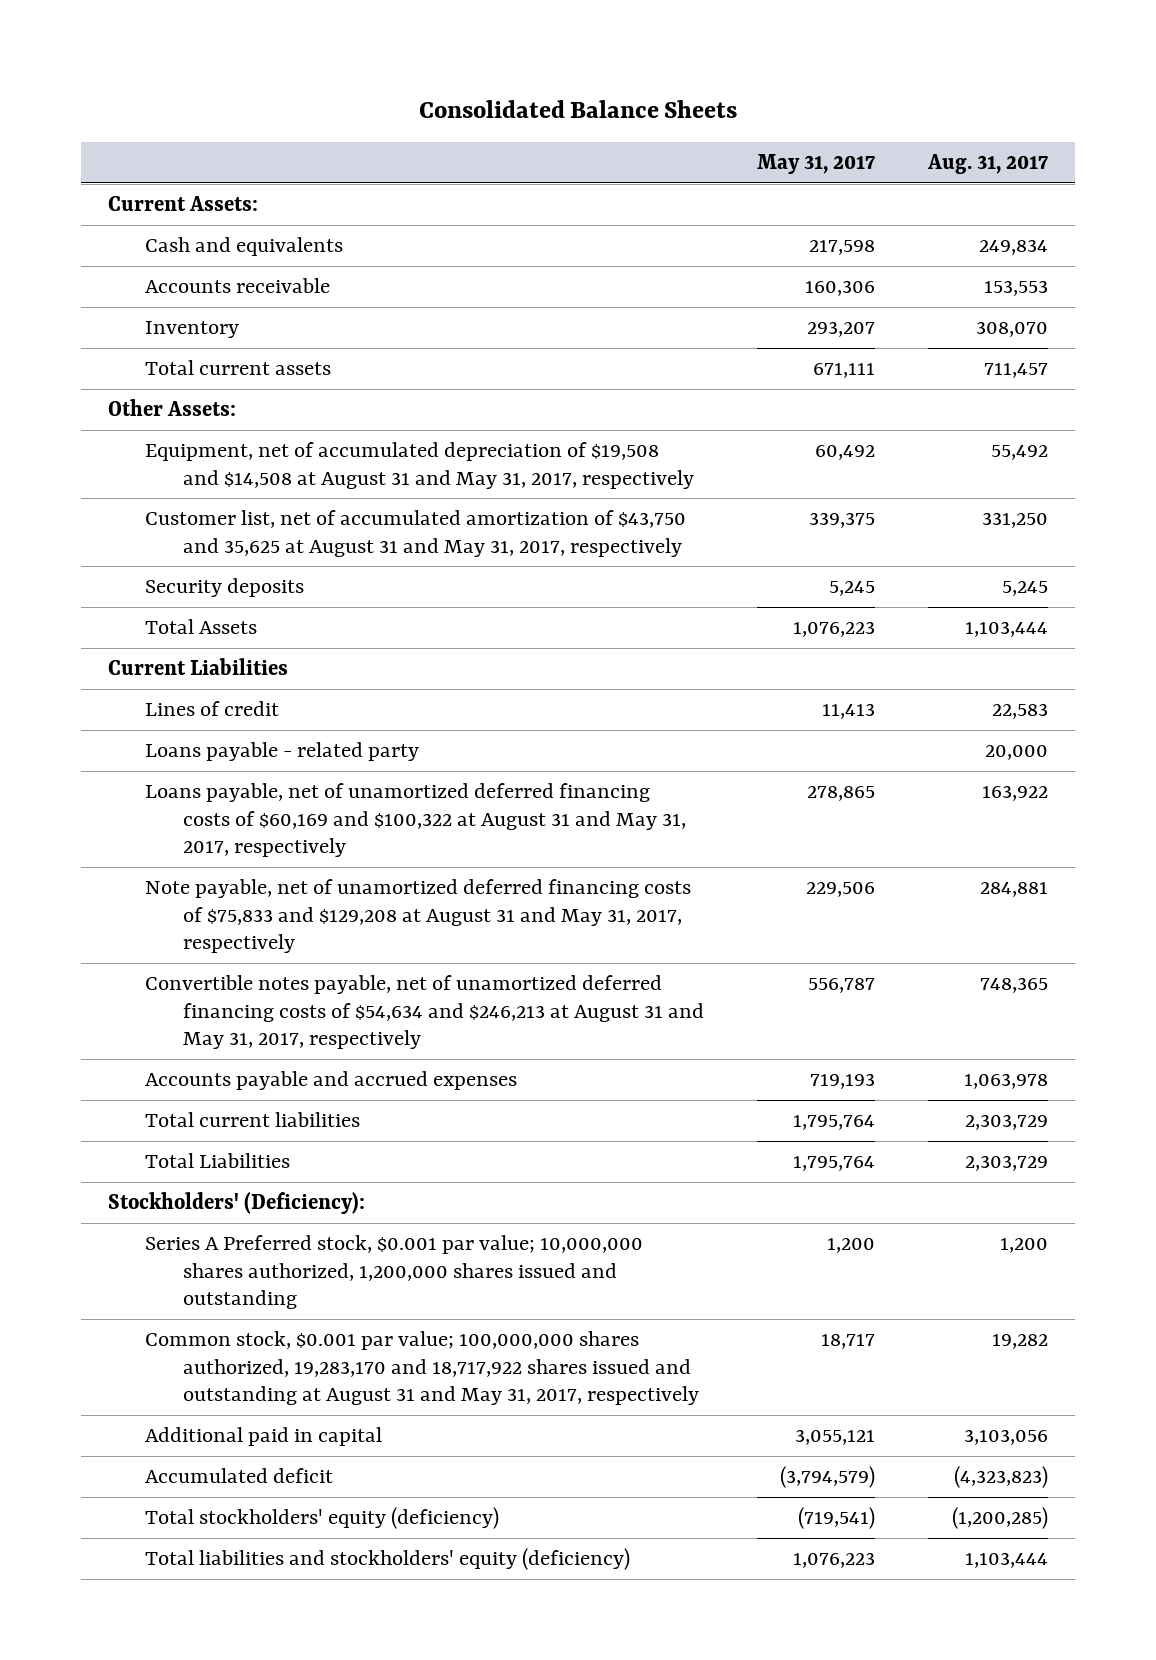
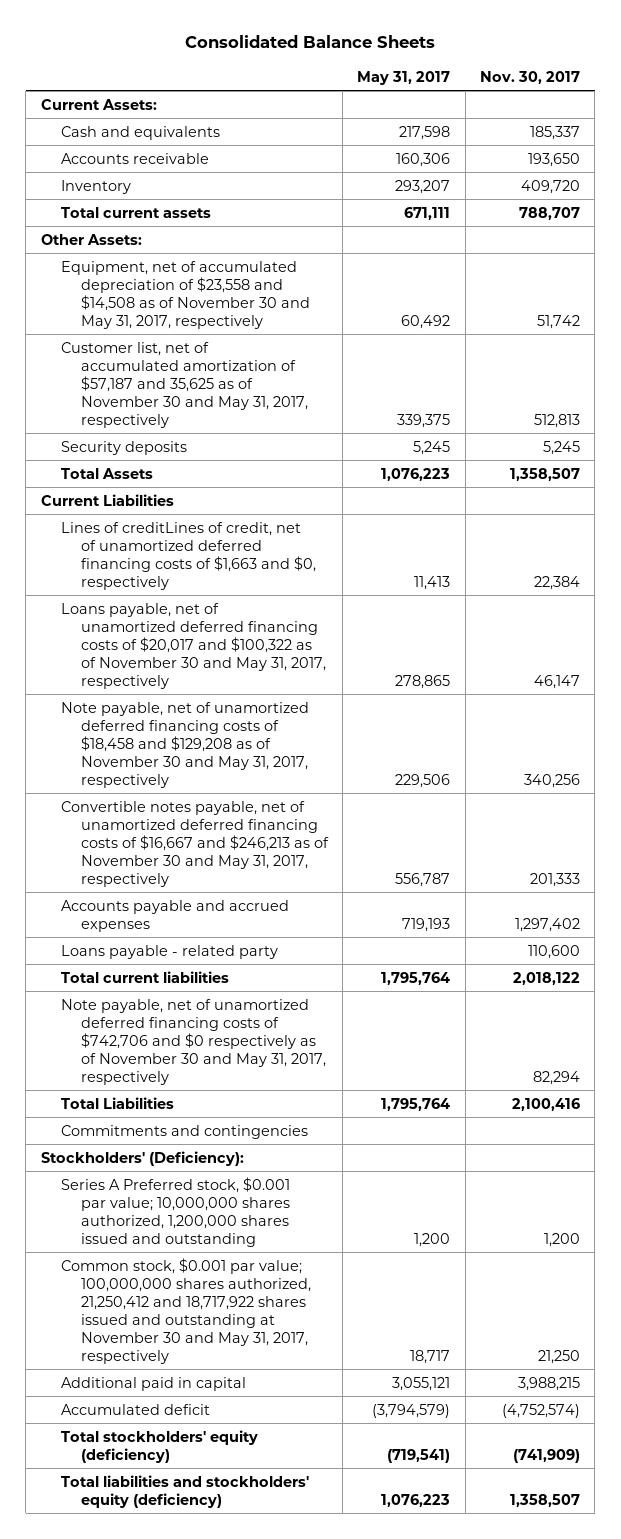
- | May 31, 2017 | Aug. 31, 2017
+ | May 31, 2017 | Nov. 30, 2017
- Equipment, net of accumulated depreciation of $19,508 and $14,508 at August 31 and May 31, 2017, respectively | 60,492 | 55,492
- Customer list, net of accumulated amortization of $43,750 and 35,625 at August 31 and May 31, 2017, respectively | 339,375 | 331,250
+ Equipment, net of accumulated depreciation of $23,558 and $14,508 as of November 30 and May 31, 2017, respectively | 60,492 | 51,742
+ Customer list, net of accumulated amortization of $57,187 and 35,625 as of November 30 and May 31, 2017, respectively | 339,375 | 512,813
- Lines of credit | 11,413 | 22,583
- Loans payable, net of unamortized deferred financing costs of $60,169 and $100,322 at August 31 and May 31, 2017, respectively | 278,865 | 163,922
- Note payable, net of unamortized deferred financing costs of $75,833 and $129,208 at August 31 and May 31, 2017, respectively | 229,506 | 284,881
- Convertible notes payable, net of unamortized deferred financing costs of $54,634 and $246,213 at August 31 and May 31, 2017, respectively | 556,787 | 748,365
+ Lines of creditLines of credit, net of unamortized deferred financing costs of $1,663 and $0, respectively | 11,413 | 22,384
+ Loans payable, net of unamortized deferred financing costs of $20,017 and $100,322 as of November 30 and May 31, 2017, respectively | 278,865 | 46,147
+ Note payable, net of unamortized deferred financing costs of $18,458 and $129,208 as of November 30 and May 31, 2017, respectively | 229,506 | 340,256
+ Convertible notes payable, net of unamortized deferred financing costs of $16,667 and $246,213 as of November 30 and May 31, 2017, respectively | 556,787 | 201,333
moved down: Loans payable - related party | | 110,600
+ Note payable, net of unamortized deferred financing costs of $742,706 and $0 respectively as of November 30 and May 31, 2017, respectively | | 82,294
+ Commitments and contingencies
- Common stock, $0.001 par value; 100,000,000 shares authorized, 19,283,170 and 18,717,922 shares issued and outstanding at August 31 and May 31, 2017, respectively | 18,717 | 19,282
+ Common stock, $0.001 par value; 100,000,000 shares authorized, 21,250,412 and 18,717,922 shares issued and outstanding at November 30 and May 31, 2017, respectively | 18,717 | 21,250

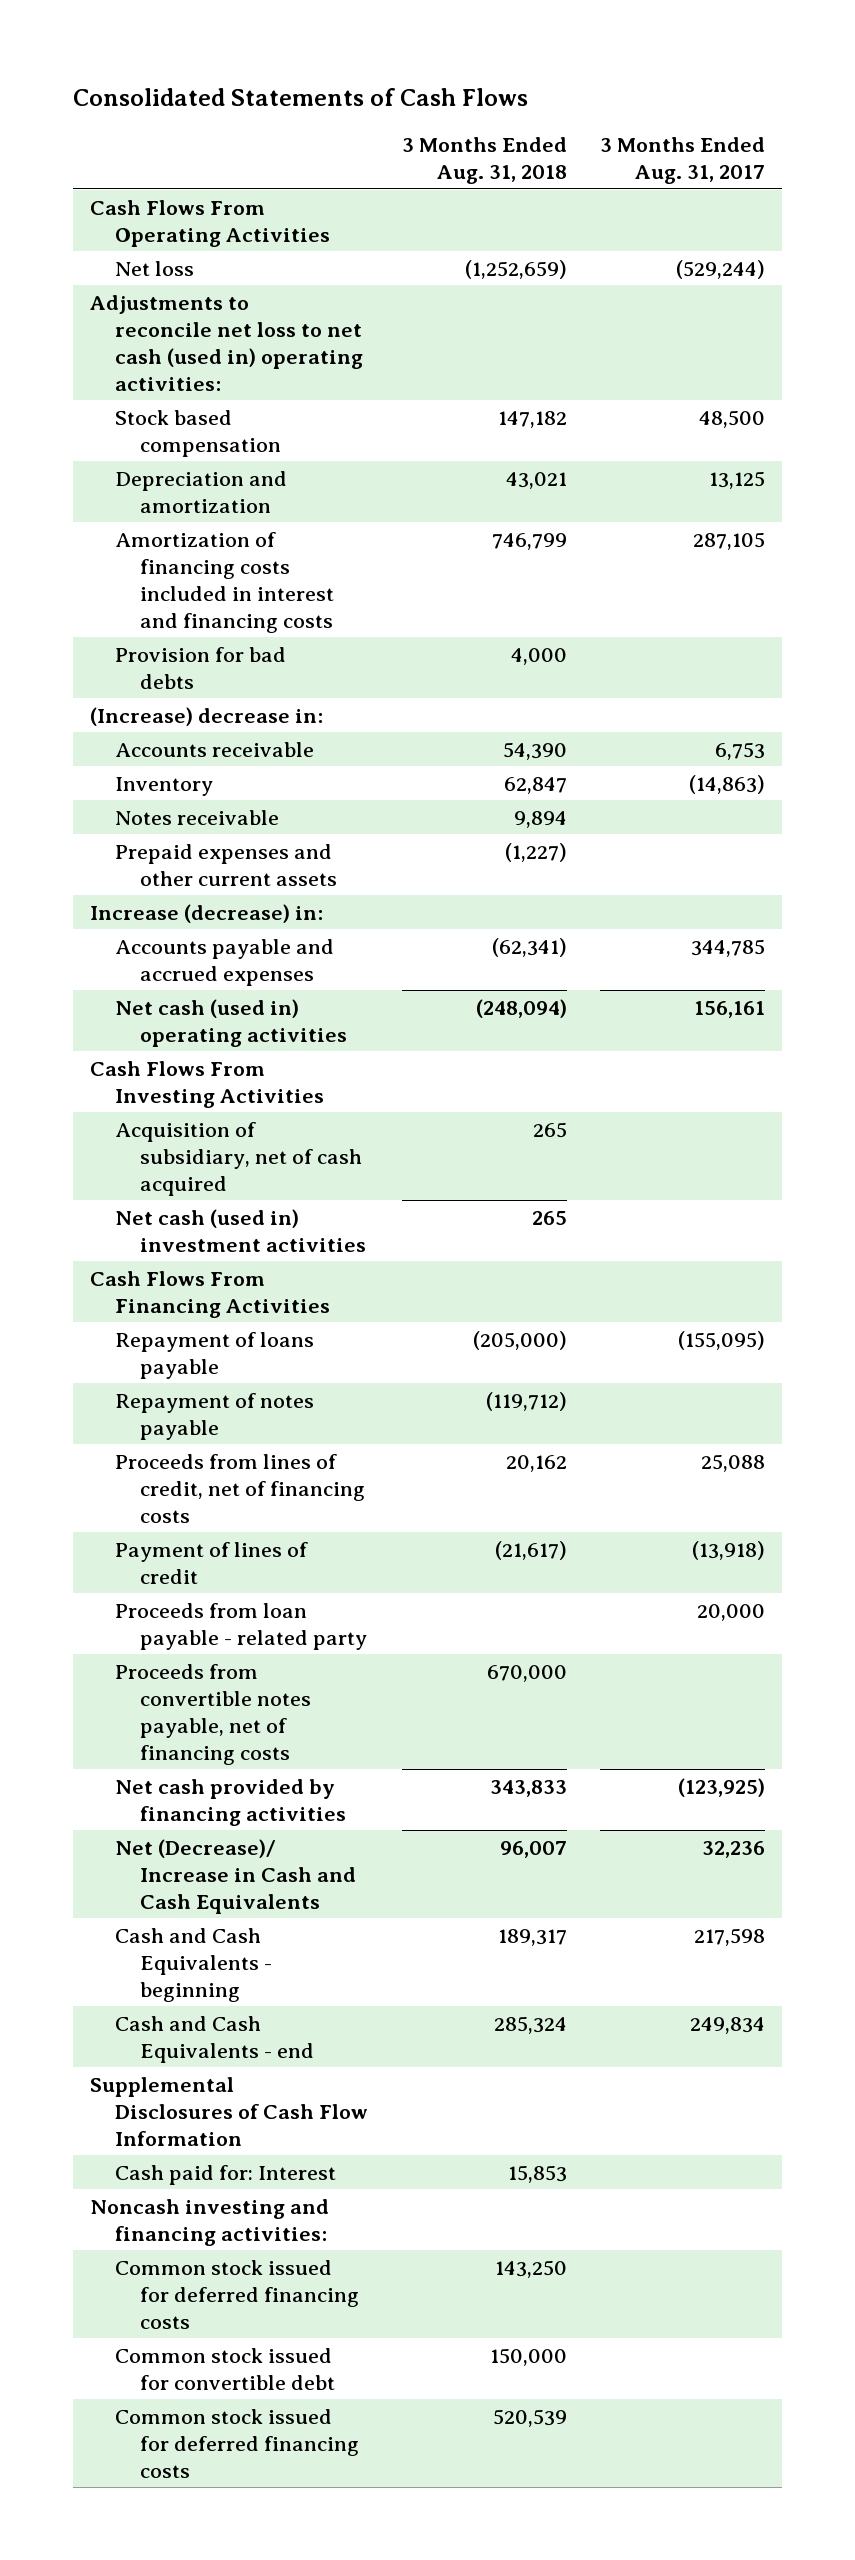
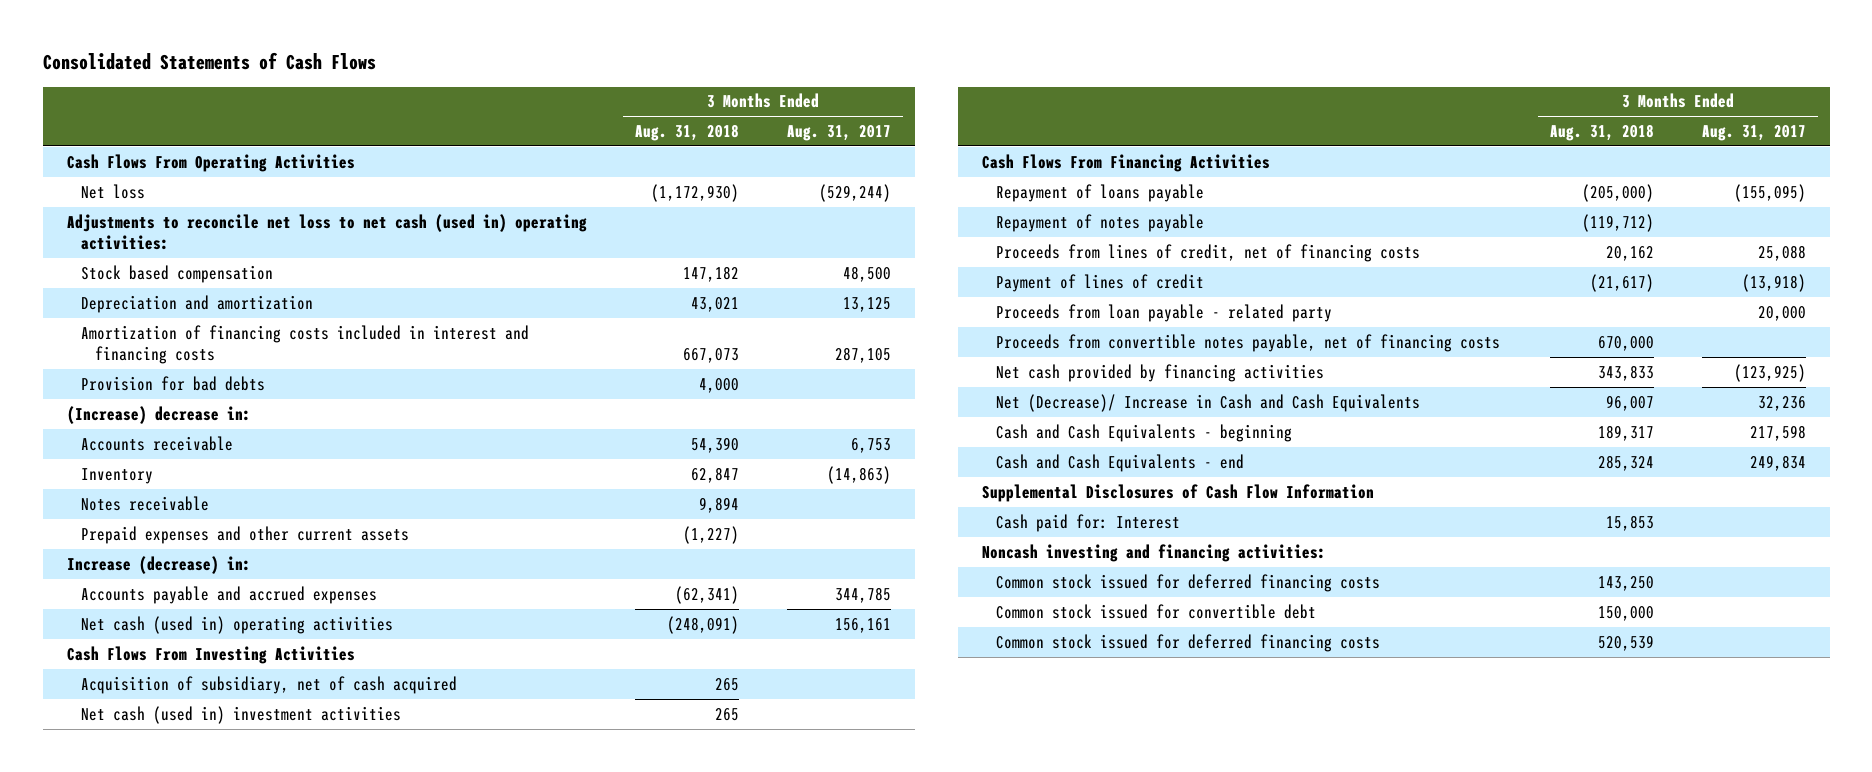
- Net loss | (1,252,659) | (529,244)
+ Net loss | (1,172,930) | (529,244)
- Amortization of financing costs included in interest and financing costs | 746,799 | 287,105
+ Amortization of financing costs included in interest and financing costs | 667,073 | 287,105
- Net cash (used in) operating activities | (248,094) | 156,161
+ Net cash (used in) operating activities | (248,091) | 156,161

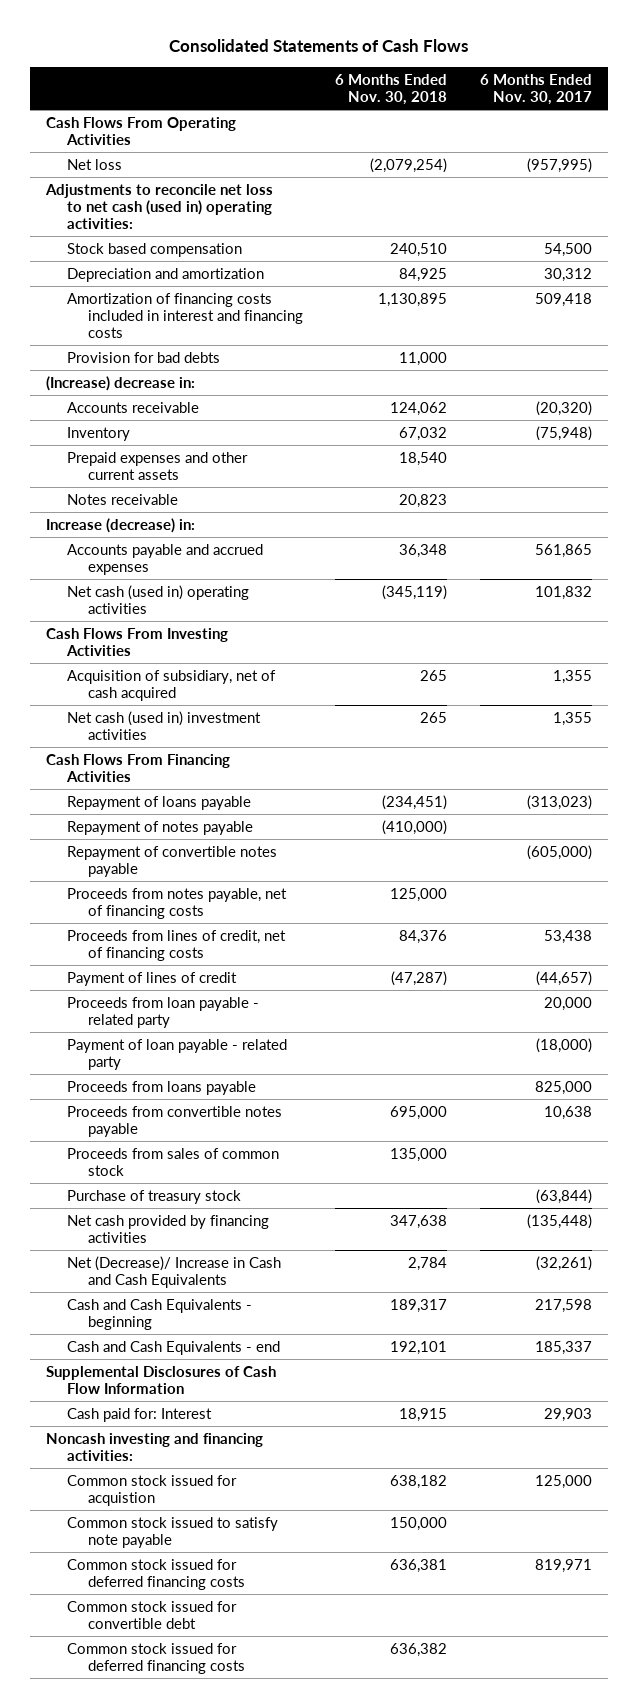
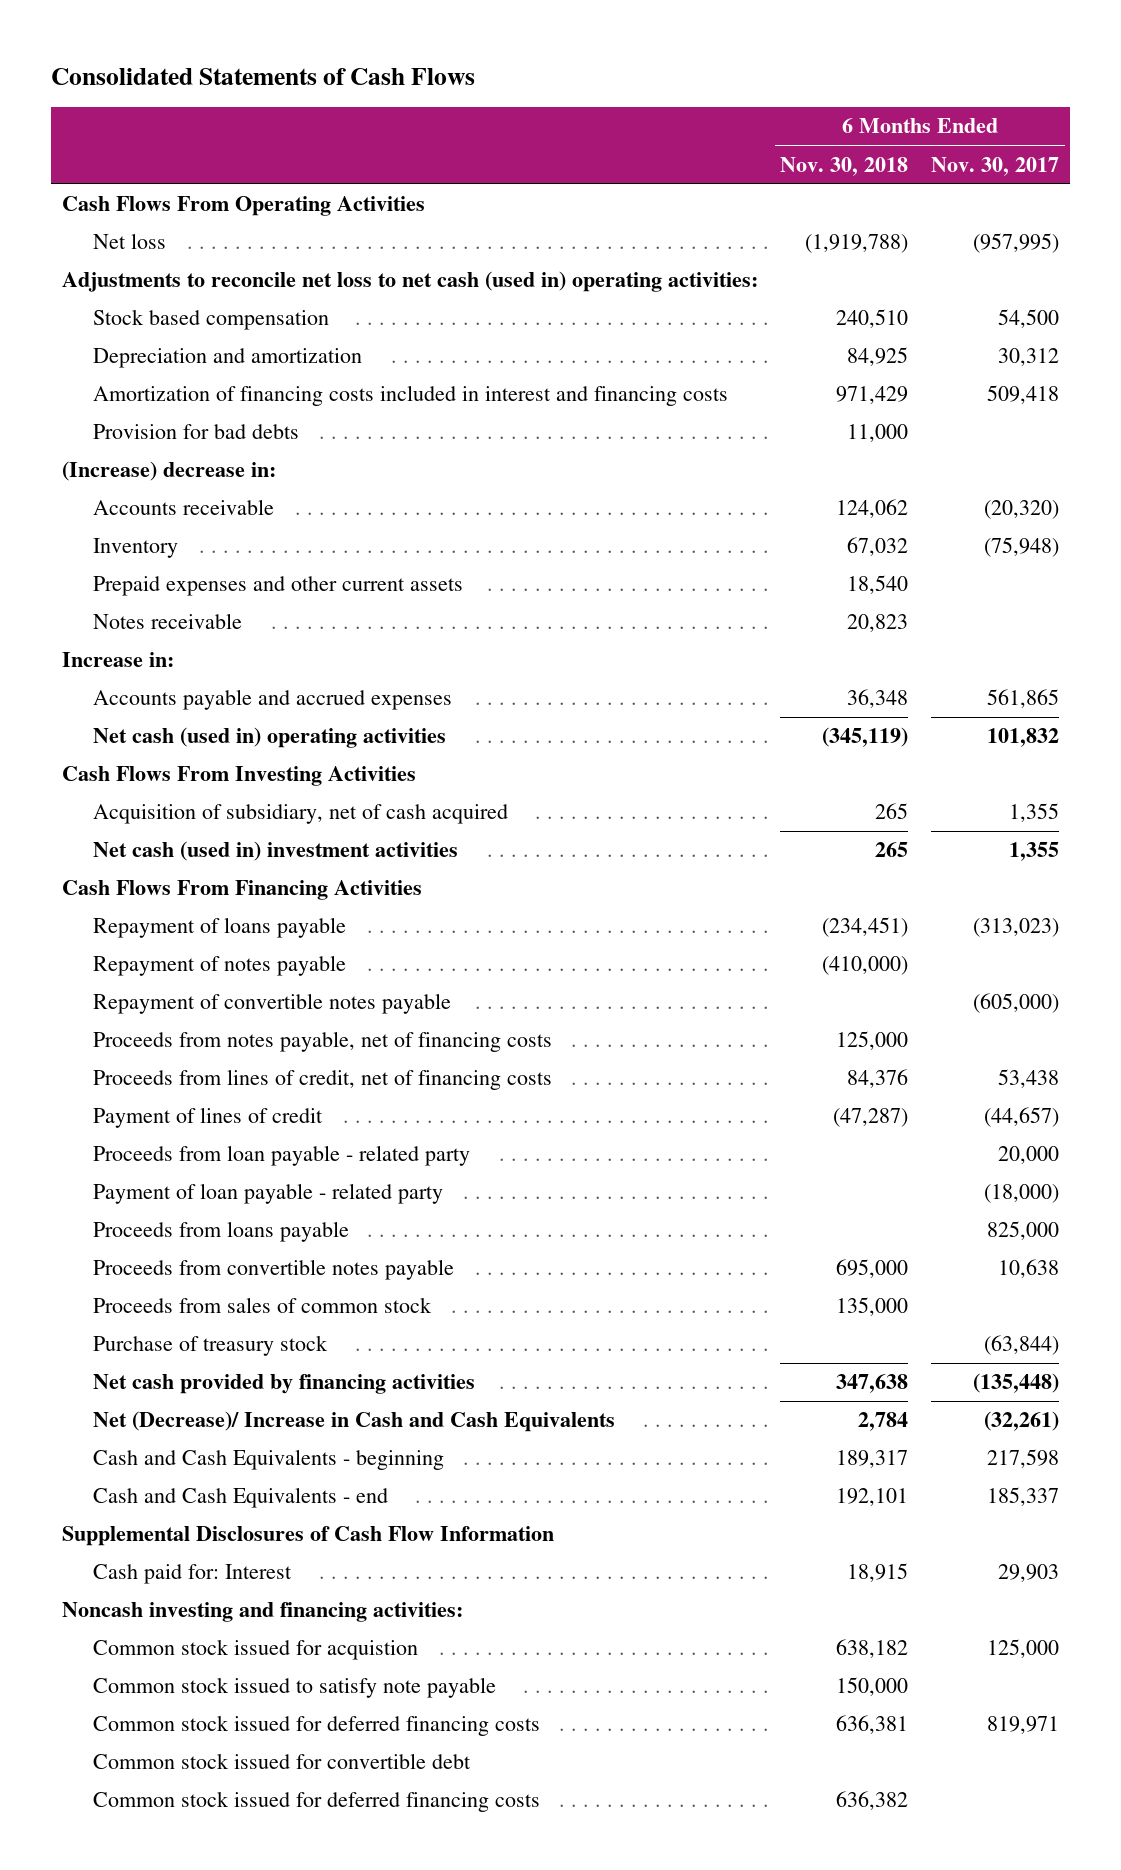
- Net loss | (2,079,254) | (957,995)
+ Net loss | (1,919,788) | (957,995)
- Amortization of financing costs included in interest and financing costs | 1,130,895 | 509,418
+ Amortization of financing costs included in interest and financing costs | 971,429 | 509,418
- Increase (decrease) in:
+ Increase in:

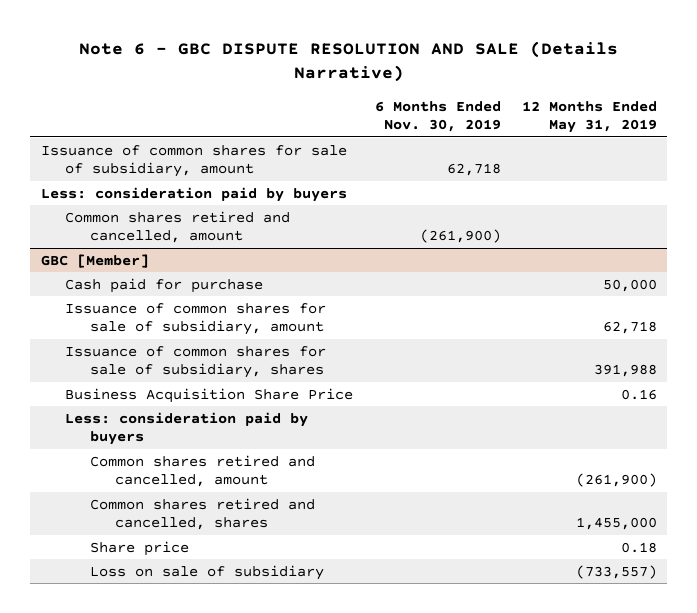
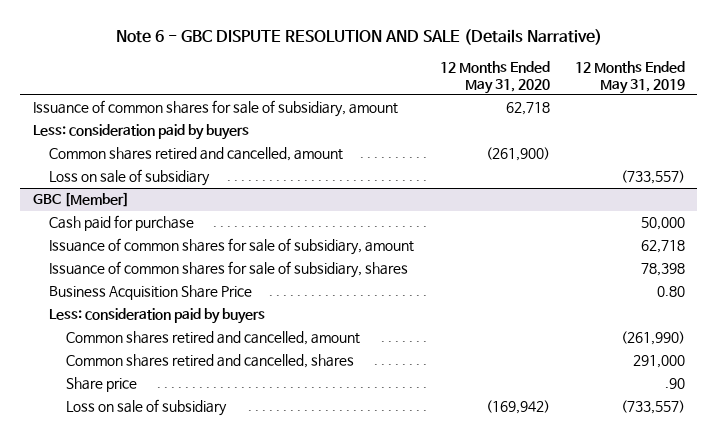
- | 6 Months Ended Nov. 30, 2019 | 12 Months Ended May 31, 2019
+ | 12 Months Ended May 31, 2020 | 12 Months Ended May 31, 2019
+ Loss on sale of subsidiary | | (733,557)
@ GBC [Member]
- Issuance of common shares for sale of subsidiary, shares | | 391,988
- Business Acquisition Share Price | | 0.16
+ Issuance of common shares for sale of subsidiary, shares | | 78,398
+ Business Acquisition Share Price | | 0.80
- Common shares retired and cancelled, amount | | (261,900)
- Common shares retired and cancelled, shares | | 1,455,000
- Share price | | 0.18
+ Common shares retired and cancelled, amount | | (261,990)
+ Common shares retired and cancelled, shares | | 291,000
+ Share price | | .90

